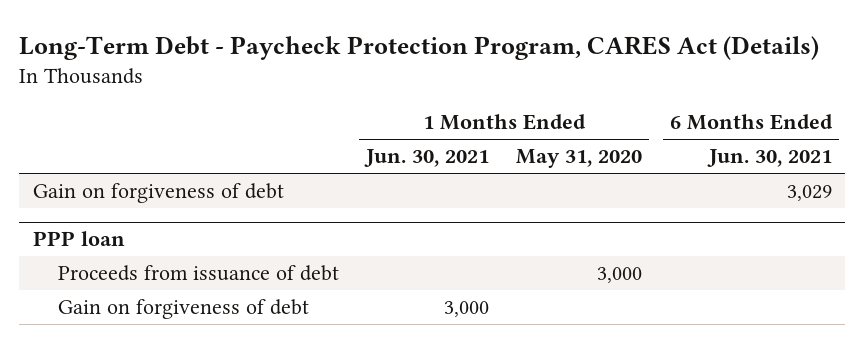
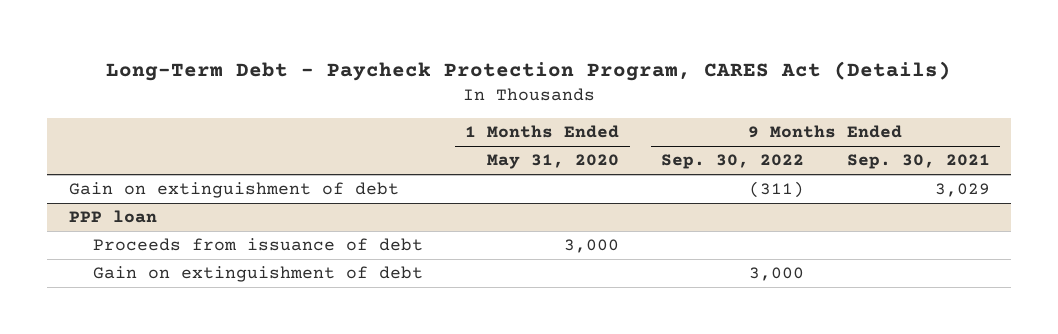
- | 1 Months Ended Jun. 30, 2021 | 1 Months Ended May 31, 2020 | 6 Months Ended Jun. 30, 2021
+ | 1 Months Ended May 31, 2020 | 9 Months Ended Sep. 30, 2022 | 9 Months Ended Sep. 30, 2021
- Gain on forgiveness of debt | | | 3,029
+ Gain on extinguishment of debt | | (311) | 3,029
@ PPP loan
- Gain on forgiveness of debt | 3,000 | |
+ Gain on extinguishment of debt | | 3,000 |

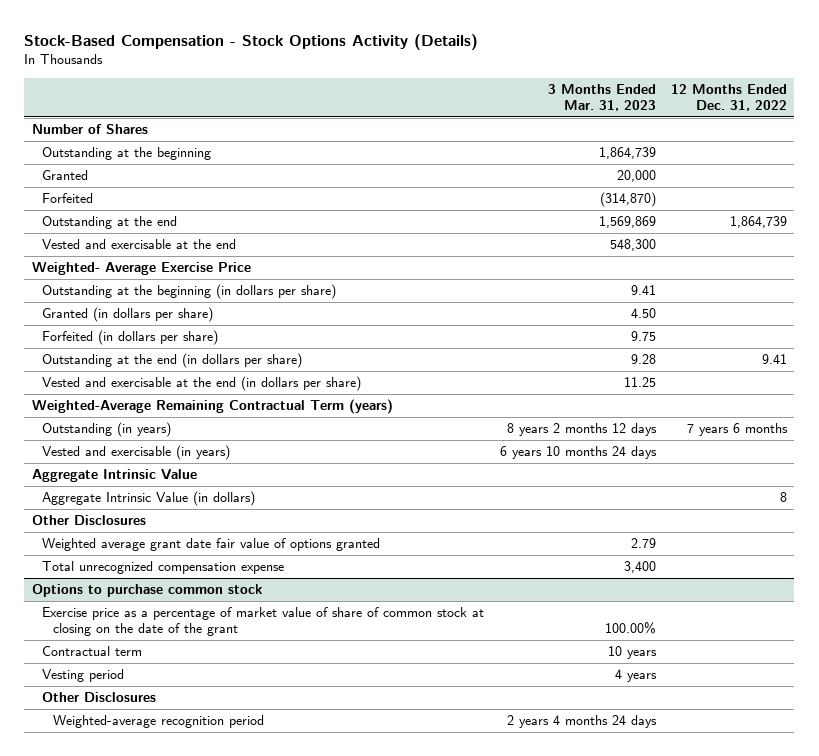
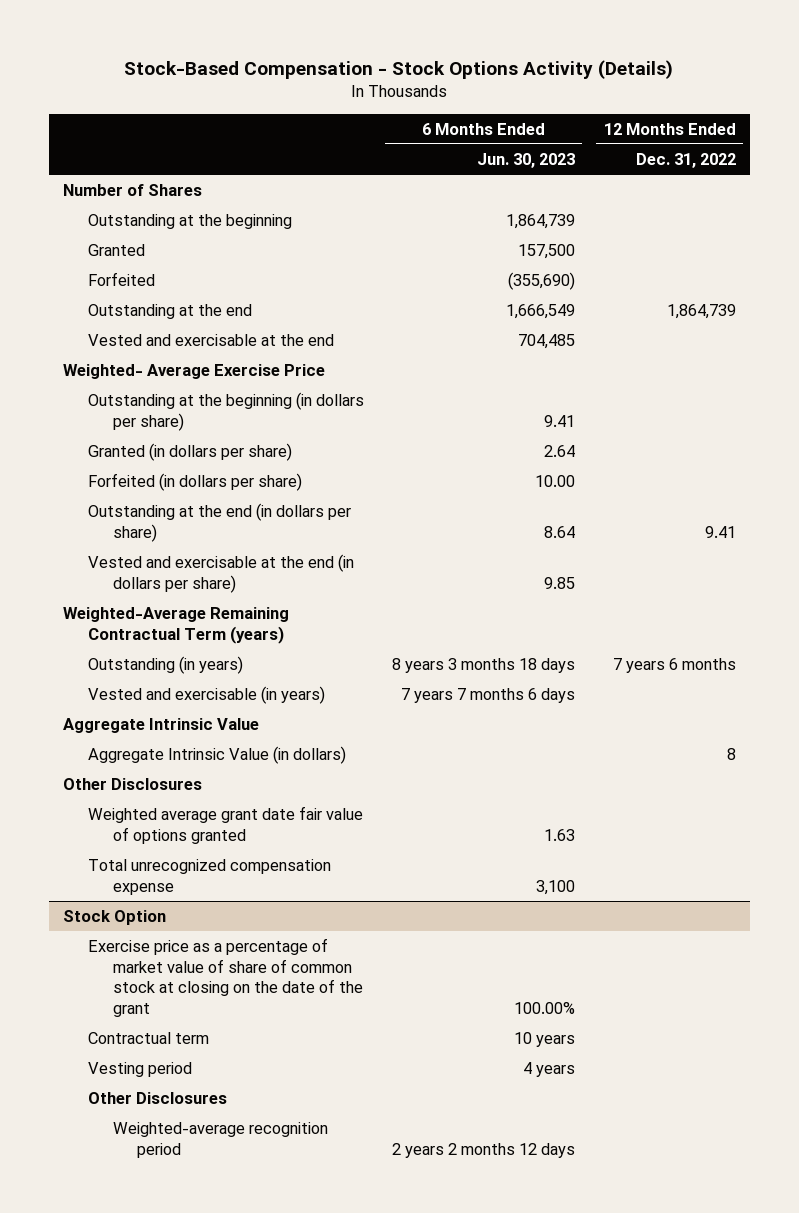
- | 3 Months Ended Mar. 31, 2023 | 12 Months Ended Dec. 31, 2022
+ | 6 Months Ended Jun. 30, 2023 | 12 Months Ended Dec. 31, 2022
- Options to purchase common stock
+ Stock Option

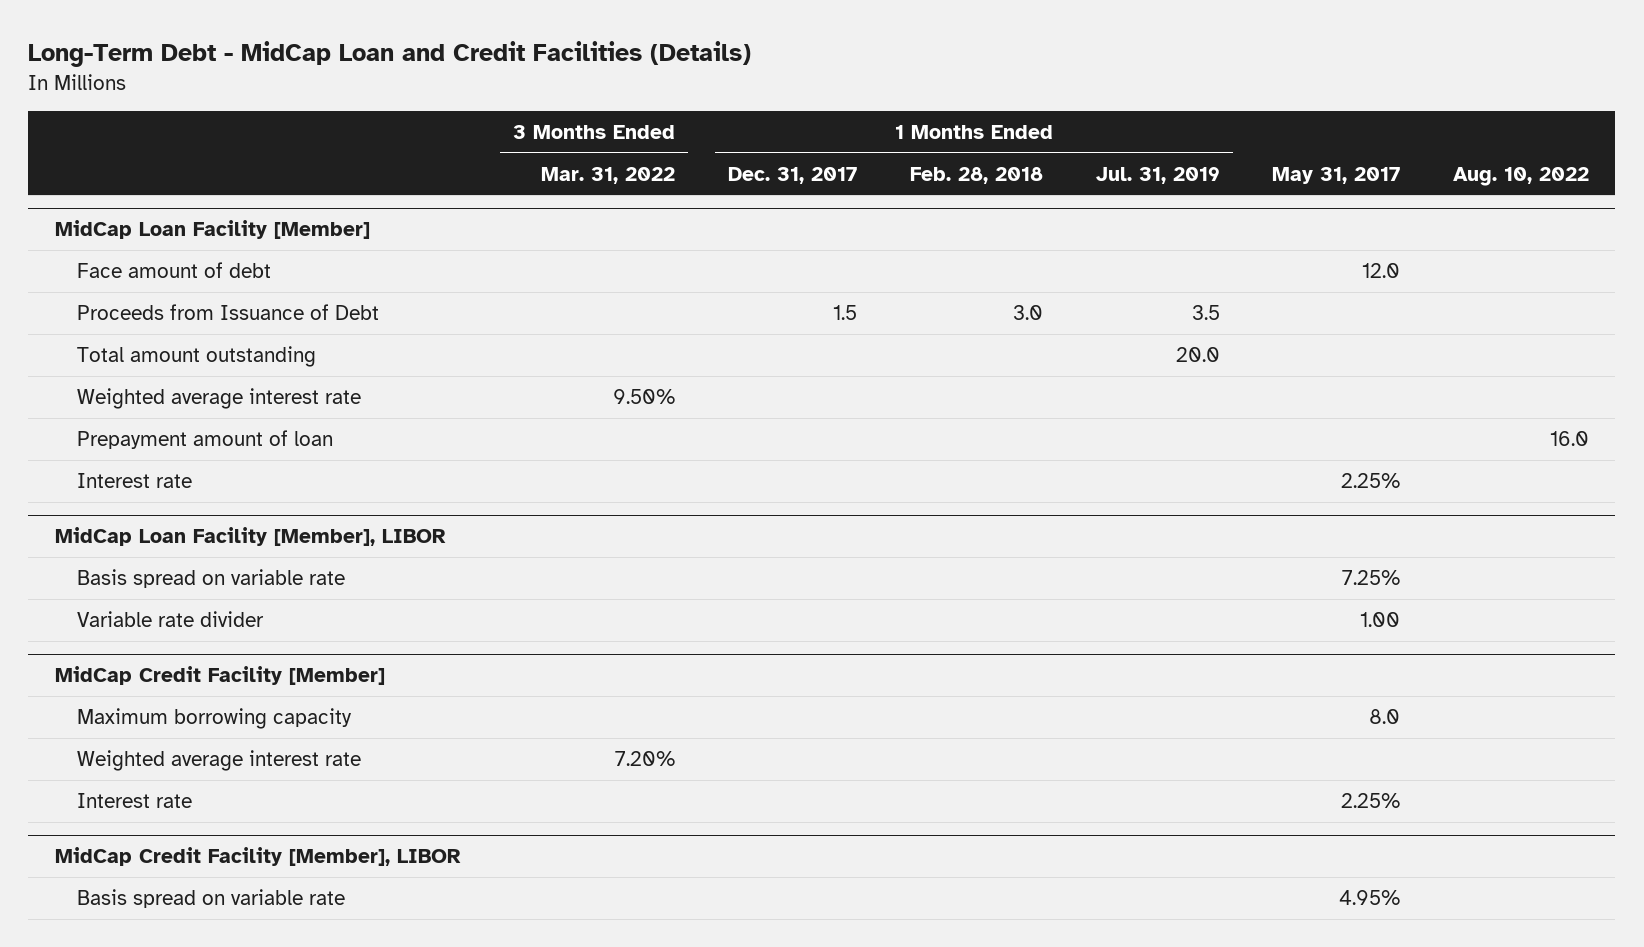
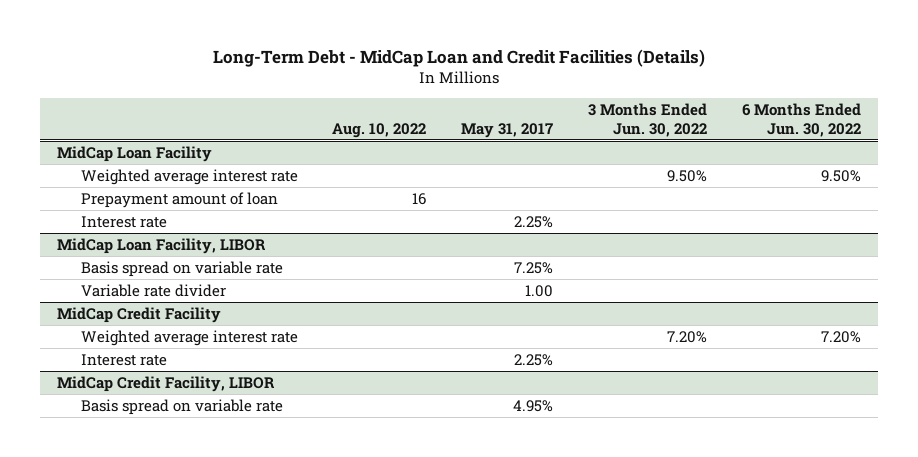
- | 3 Months Ended Mar. 31, 2022 | 1 Months Ended Dec. 31, 2017 | 1 Months Ended Feb. 28, 2018 | 1 Months Ended Jul. 31, 2019 | May 31, 2017 | Aug. 10, 2022
+ | Aug. 10, 2022 | May 31, 2017 | 3 Months Ended Jun. 30, 2022 | 6 Months Ended Jun. 30, 2022
- MidCap Loan Facility [Member]
- Face amount of debt | | | | | 12.0 |
- Proceeds from Issuance of Debt | | 1.5 | 3.0 | 3.5 | |
- Total amount outstanding | | | | 20.0 | |
+ MidCap Loan Facility
- Prepayment amount of loan | | | | | | 16.0
+ Prepayment amount of loan | 16 | | |
- MidCap Loan Facility [Member], LIBOR
+ MidCap Loan Facility, LIBOR
- MidCap Credit Facility [Member]
- Maximum borrowing capacity | | | | | 8.0 |
+ MidCap Credit Facility
- MidCap Credit Facility [Member], LIBOR
+ MidCap Credit Facility, LIBOR

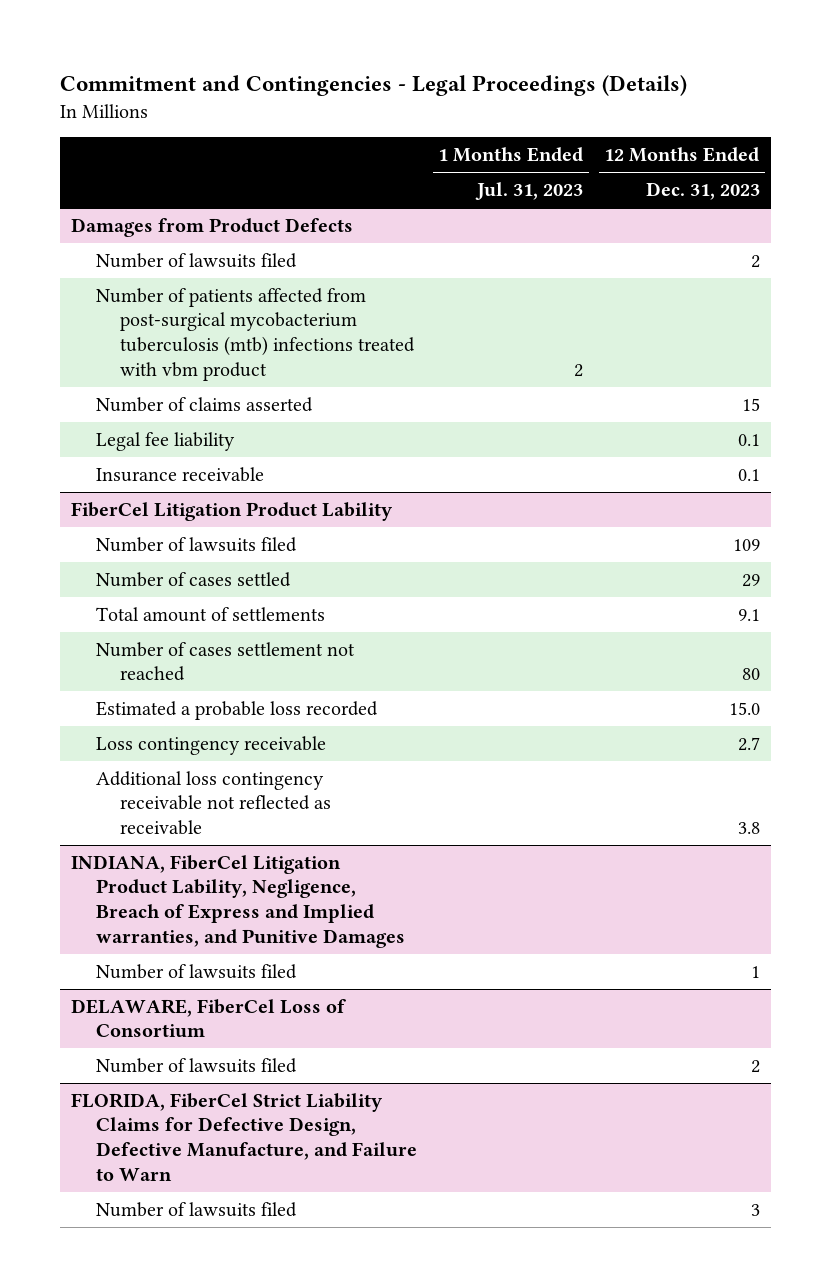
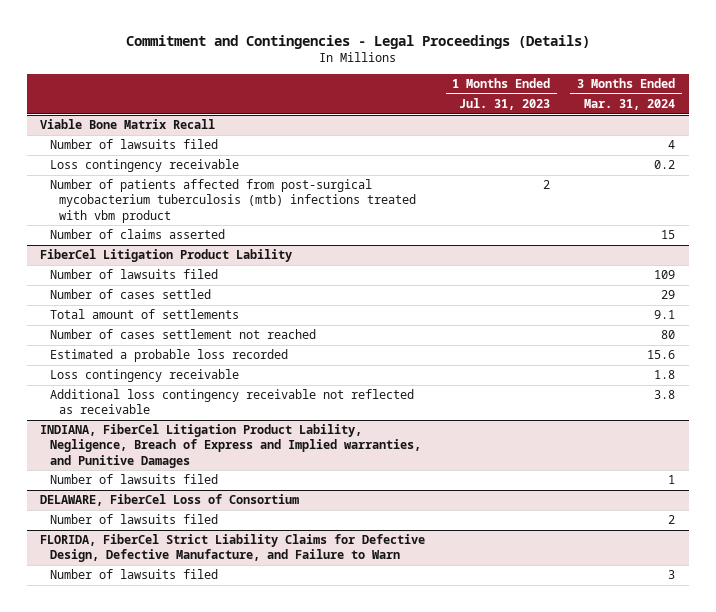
- | 1 Months Ended Jul. 31, 2023 | 12 Months Ended Dec. 31, 2023
+ | 1 Months Ended Jul. 31, 2023 | 3 Months Ended Mar. 31, 2024
- Damages from Product Defects
+ Viable Bone Matrix Recall
+ Loss contingency receivable | | 0.2
- Legal fee liability | | 0.1
- Insurance receivable | | 0.1

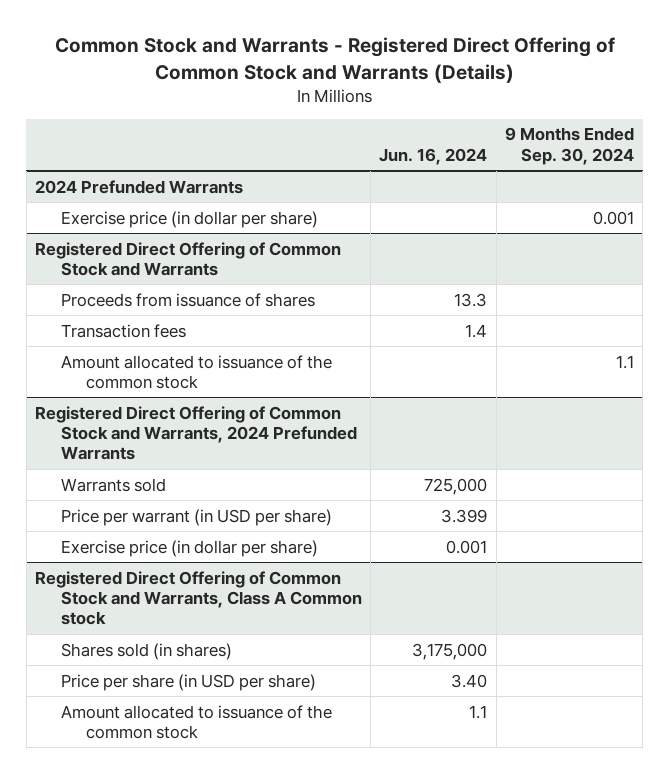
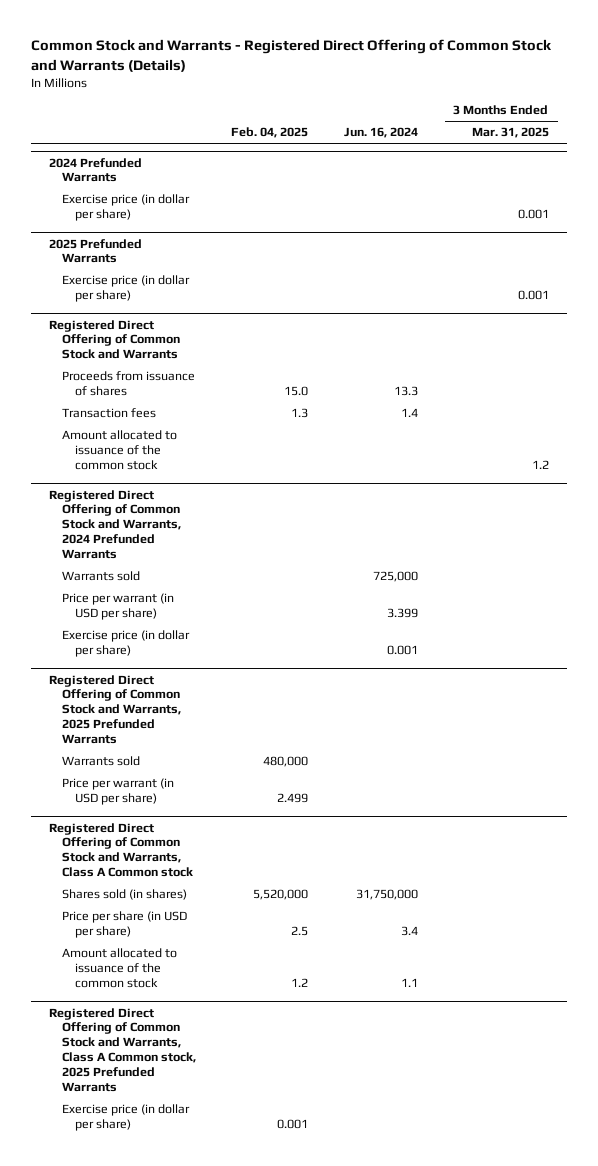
- | Jun. 16, 2024 | 9 Months Ended Sep. 30, 2024
+ | Feb. 04, 2025 | Jun. 16, 2024 | 3 Months Ended Mar. 31, 2025
+ 2025 Prefunded Warrants
+ Exercise price (in dollar per share) | | | 0.001
+ Registered Direct Offering of Common Stock and Warrants, 2025 Prefunded Warrants
+ Warrants sold | 480,000 | |
+ Price per warrant (in USD per share) | 2.499 | |
@ Registered Direct Offering of Common Stock and Warrants, Class A Common stock
- Shares sold (in shares) | 3,175,000 |
- Price per share (in USD per share) | 3.40 |
+ Shares sold (in shares) | 5,520,000 | 31,750,000 |
+ Price per share (in USD per share) | 2.5 | 3.4 |
+ Registered Direct Offering of Common Stock and Warrants, Class A Common stock, 2025 Prefunded Warrants
+ Exercise price (in dollar per share) | 0.001 | |

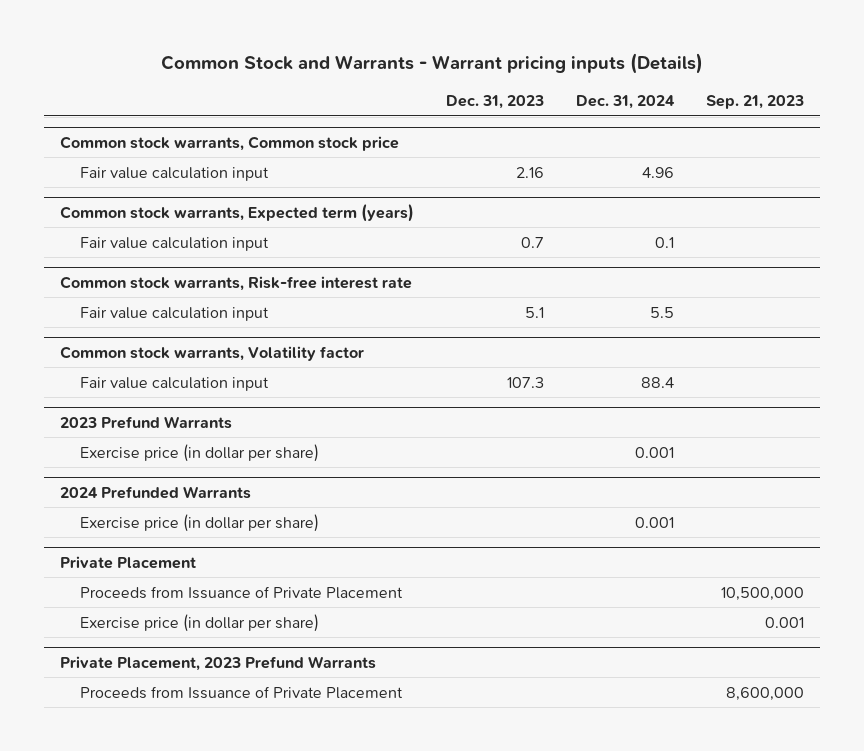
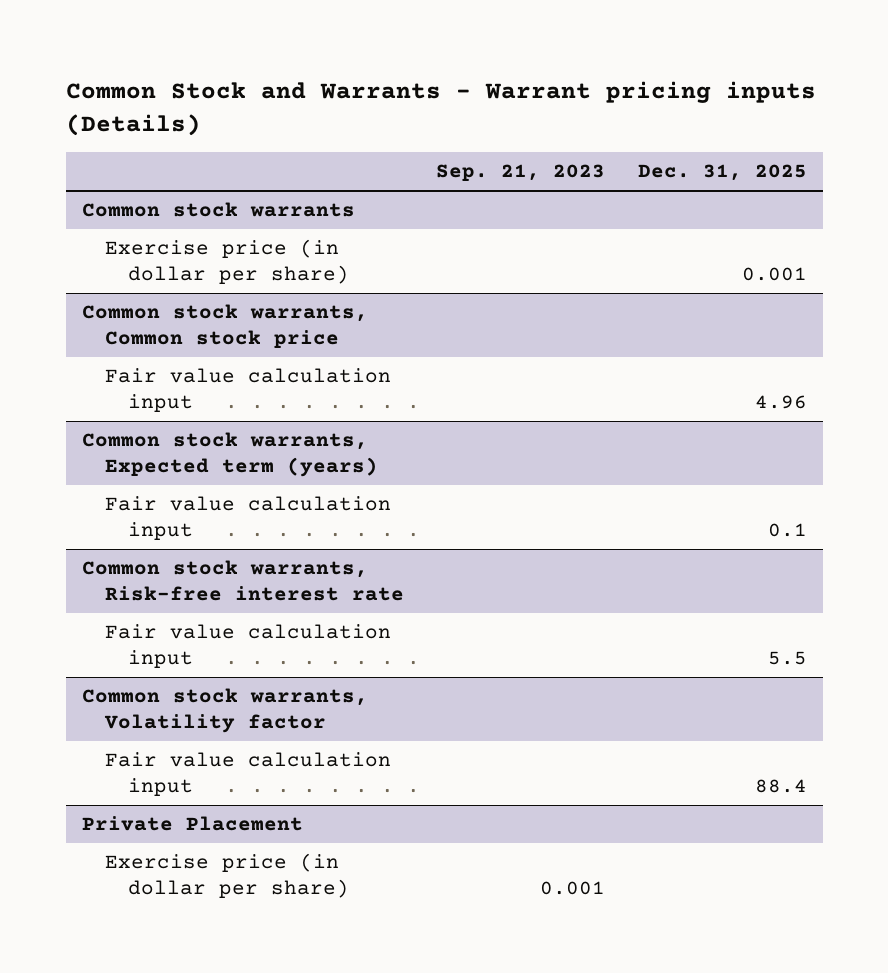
- | Dec. 31, 2023 | Dec. 31, 2024 | Sep. 21, 2023
+ | Sep. 21, 2023 | Dec. 31, 2025
+ Common stock warrants
+ Exercise price (in dollar per share) | | 0.001
- 2023 Prefund Warrants
- Exercise price (in dollar per share) | | 0.001 |
- 2024 Prefunded Warrants
- Exercise price (in dollar per share) | | 0.001 |
@ Private Placement
- Proceeds from Issuance of Private Placement | | | 10,500,000
- Private Placement, 2023 Prefund Warrants
- Proceeds from Issuance of Private Placement | | | 8,600,000

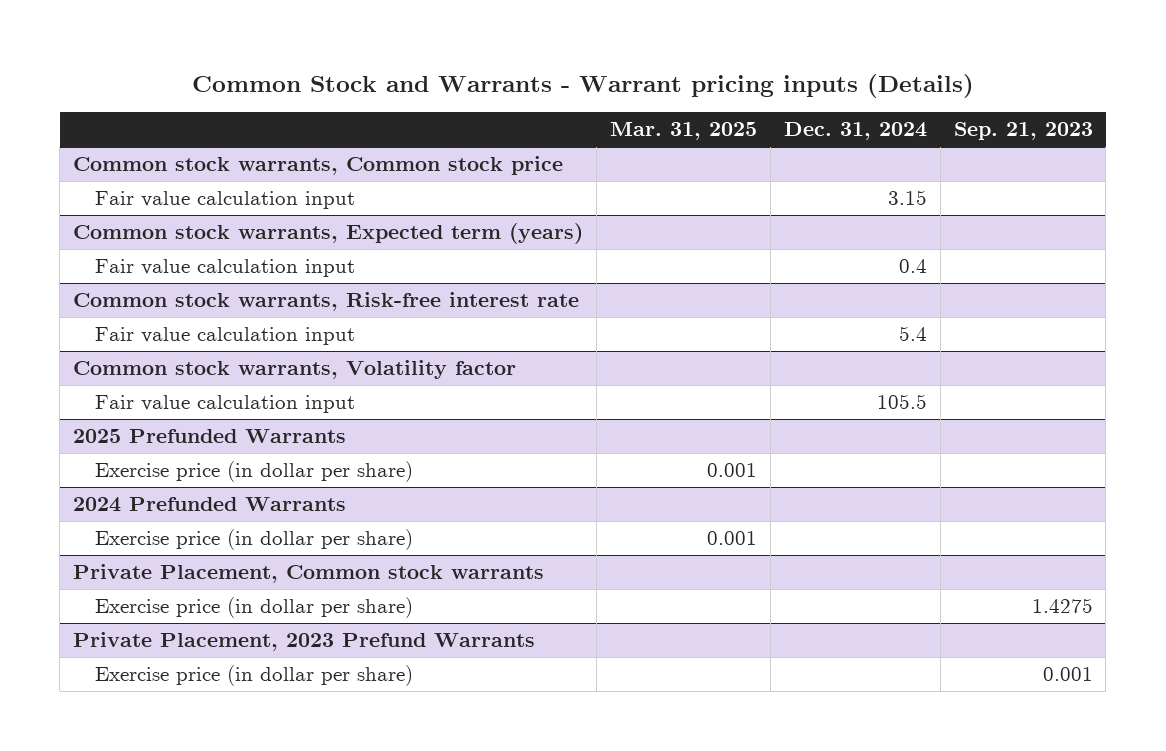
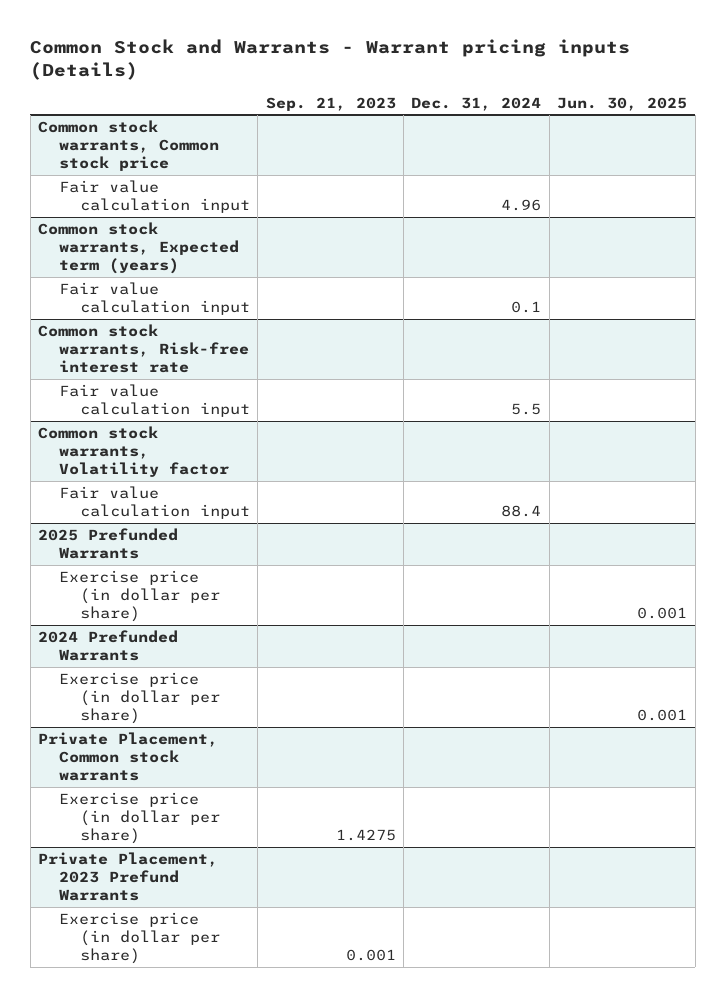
- | Mar. 31, 2025 | Dec. 31, 2024 | Sep. 21, 2023
+ | Sep. 21, 2023 | Dec. 31, 2024 | Jun. 30, 2025
@ Common stock warrants, Common stock price
- Fair value calculation input | | 3.15 |
+ Fair value calculation input | | 4.96 |
@ Common stock warrants, Expected term (years)
- Fair value calculation input | | 0.4 |
+ Fair value calculation input | | 0.1 |
@ Common stock warrants, Risk-free interest rate
- Fair value calculation input | | 5.4 |
+ Fair value calculation input | | 5.5 |
@ Common stock warrants, Volatility factor
- Fair value calculation input | | 105.5 |
+ Fair value calculation input | | 88.4 |

